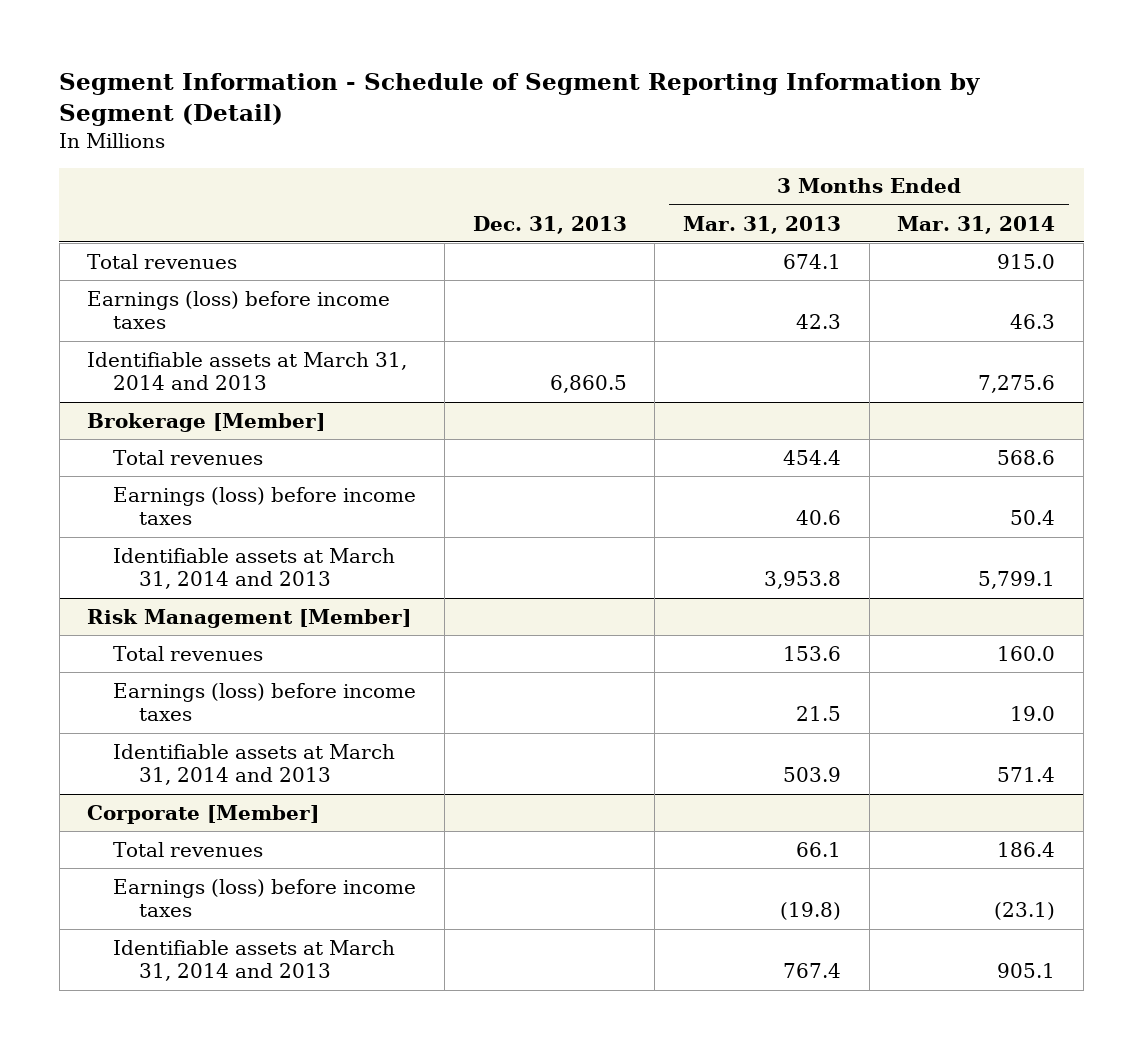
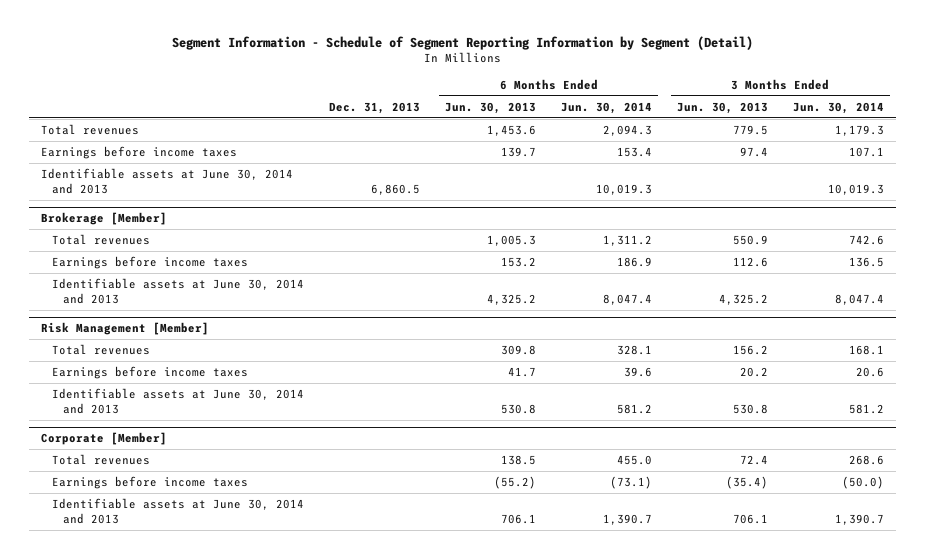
- | Dec. 31, 2013 | 3 Months Ended Mar. 31, 2013 | 3 Months Ended Mar. 31, 2014
+ | Dec. 31, 2013 | 6 Months Ended Jun. 30, 2013 | 6 Months Ended Jun. 30, 2014 | 3 Months Ended Jun. 30, 2013 | 3 Months Ended Jun. 30, 2014
- Earnings (loss) before income taxes | | 42.3 | 46.3
- Identifiable assets at March 31, 2014 and 2013 | 6,860.5 | | 7,275.6
+ Earnings before income taxes | | 139.7 | 153.4 | 97.4 | 107.1
+ Identifiable assets at June 30, 2014 and 2013 | 6,860.5 | | 10,019.3 | | 10,019.3
@ Brokerage [Member]
- Earnings (loss) before income taxes | | 40.6 | 50.4
- Identifiable assets at March 31, 2014 and 2013 | | 3,953.8 | 5,799.1
+ Earnings before income taxes | | 153.2 | 186.9 | 112.6 | 136.5
+ Identifiable assets at June 30, 2014 and 2013 | | 4,325.2 | 8,047.4 | 4,325.2 | 8,047.4
@ Risk Management [Member]
- Earnings (loss) before income taxes | | 21.5 | 19.0
- Identifiable assets at March 31, 2014 and 2013 | | 503.9 | 571.4
+ Earnings before income taxes | | 41.7 | 39.6 | 20.2 | 20.6
+ Identifiable assets at June 30, 2014 and 2013 | | 530.8 | 581.2 | 530.8 | 581.2
@ Corporate [Member]
- Earnings (loss) before income taxes | | (19.8) | (23.1)
- Identifiable assets at March 31, 2014 and 2013 | | 767.4 | 905.1
+ Earnings before income taxes | | (55.2) | (73.1) | (35.4) | (50.0)
+ Identifiable assets at June 30, 2014 and 2013 | | 706.1 | 1,390.7 | 706.1 | 1,390.7

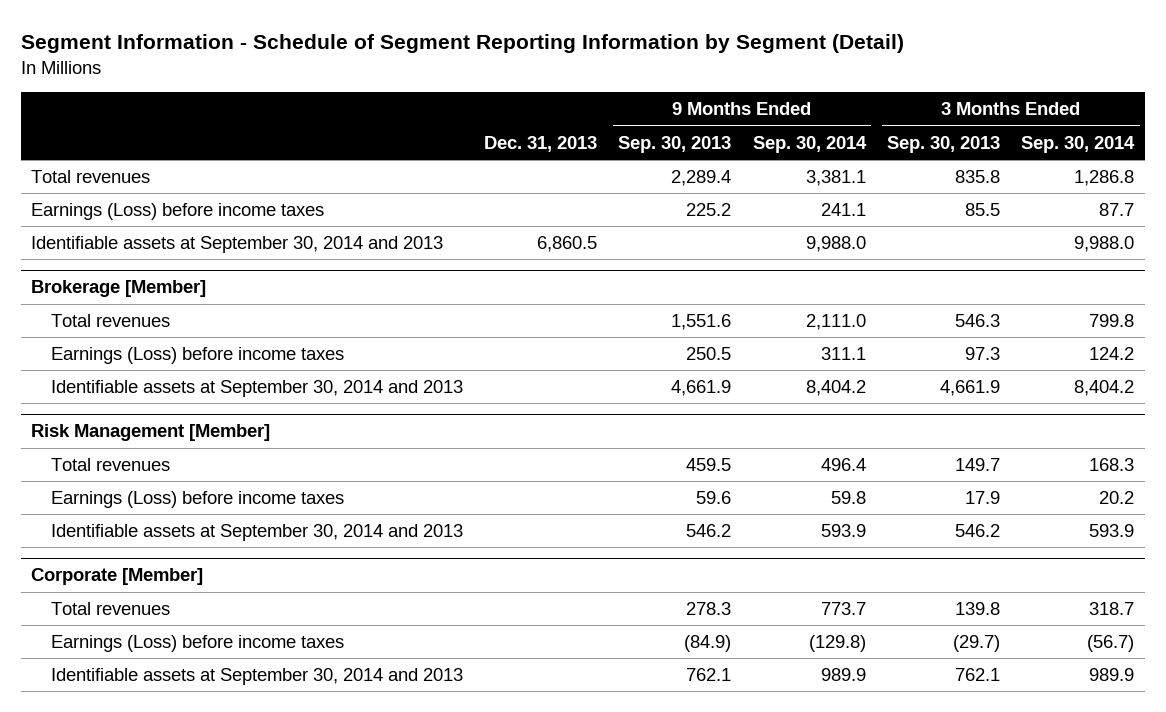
- | Dec. 31, 2013 | 6 Months Ended Jun. 30, 2013 | 6 Months Ended Jun. 30, 2014 | 3 Months Ended Jun. 30, 2013 | 3 Months Ended Jun. 30, 2014
+ | Dec. 31, 2013 | 9 Months Ended Sep. 30, 2013 | 9 Months Ended Sep. 30, 2014 | 3 Months Ended Sep. 30, 2013 | 3 Months Ended Sep. 30, 2014
- Earnings before income taxes | | 139.7 | 153.4 | 97.4 | 107.1
- Identifiable assets at June 30, 2014 and 2013 | 6,860.5 | | 10,019.3 | | 10,019.3
+ Earnings (Loss) before income taxes | | 225.2 | 241.1 | 85.5 | 87.7
+ Identifiable assets at September 30, 2014 and 2013 | 6,860.5 | | 9,988.0 | | 9,988.0
@ Brokerage [Member]
- Earnings before income taxes | | 153.2 | 186.9 | 112.6 | 136.5
- Identifiable assets at June 30, 2014 and 2013 | | 4,325.2 | 8,047.4 | 4,325.2 | 8,047.4
+ Earnings (Loss) before income taxes | | 250.5 | 311.1 | 97.3 | 124.2
+ Identifiable assets at September 30, 2014 and 2013 | | 4,661.9 | 8,404.2 | 4,661.9 | 8,404.2
@ Risk Management [Member]
- Earnings before income taxes | | 41.7 | 39.6 | 20.2 | 20.6
- Identifiable assets at June 30, 2014 and 2013 | | 530.8 | 581.2 | 530.8 | 581.2
+ Earnings (Loss) before income taxes | | 59.6 | 59.8 | 17.9 | 20.2
+ Identifiable assets at September 30, 2014 and 2013 | | 546.2 | 593.9 | 546.2 | 593.9
@ Corporate [Member]
- Earnings before income taxes | | (55.2) | (73.1) | (35.4) | (50.0)
- Identifiable assets at June 30, 2014 and 2013 | | 706.1 | 1,390.7 | 706.1 | 1,390.7
+ Earnings (Loss) before income taxes | | (84.9) | (129.8) | (29.7) | (56.7)
+ Identifiable assets at September 30, 2014 and 2013 | | 762.1 | 989.9 | 762.1 | 989.9

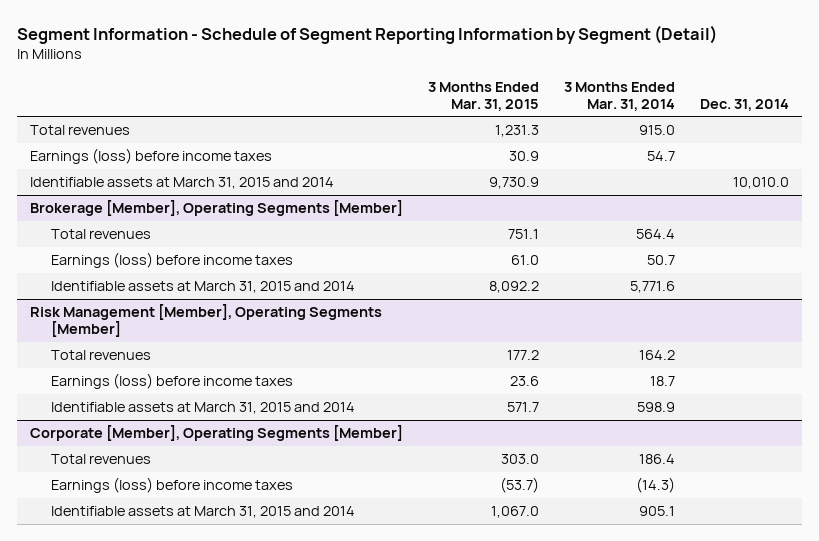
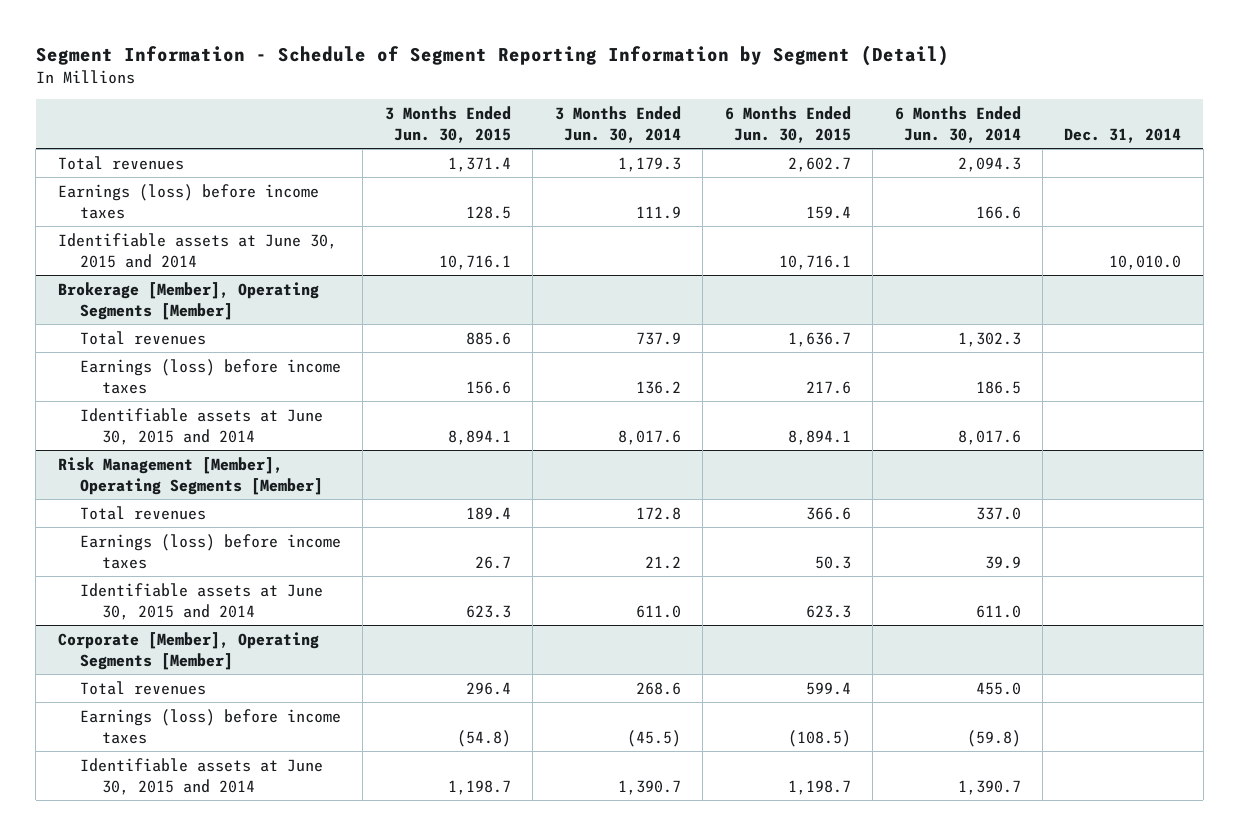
- | 3 Months Ended Mar. 31, 2015 | 3 Months Ended Mar. 31, 2014 | Dec. 31, 2014
+ | 3 Months Ended Jun. 30, 2015 | 3 Months Ended Jun. 30, 2014 | 6 Months Ended Jun. 30, 2015 | 6 Months Ended Jun. 30, 2014 | Dec. 31, 2014
- Identifiable assets at March 31, 2015 and 2014 | 9,730.9 | | 10,010.0
+ Identifiable assets at June 30, 2015 and 2014 | 10,716.1 | | 10,716.1 | | 10,010.0
@ Brokerage [Member], Operating Segments [Member]
- Identifiable assets at March 31, 2015 and 2014 | 8,092.2 | 5,771.6 |
+ Identifiable assets at June 30, 2015 and 2014 | 8,894.1 | 8,017.6 | 8,894.1 | 8,017.6 |
@ Risk Management [Member], Operating Segments [Member]
- Identifiable assets at March 31, 2015 and 2014 | 571.7 | 598.9 |
+ Identifiable assets at June 30, 2015 and 2014 | 623.3 | 611.0 | 623.3 | 611.0 |
@ Corporate [Member], Operating Segments [Member]
- Identifiable assets at March 31, 2015 and 2014 | 1,067.0 | 905.1 |
+ Identifiable assets at June 30, 2015 and 2014 | 1,198.7 | 1,390.7 | 1,198.7 | 1,390.7 |

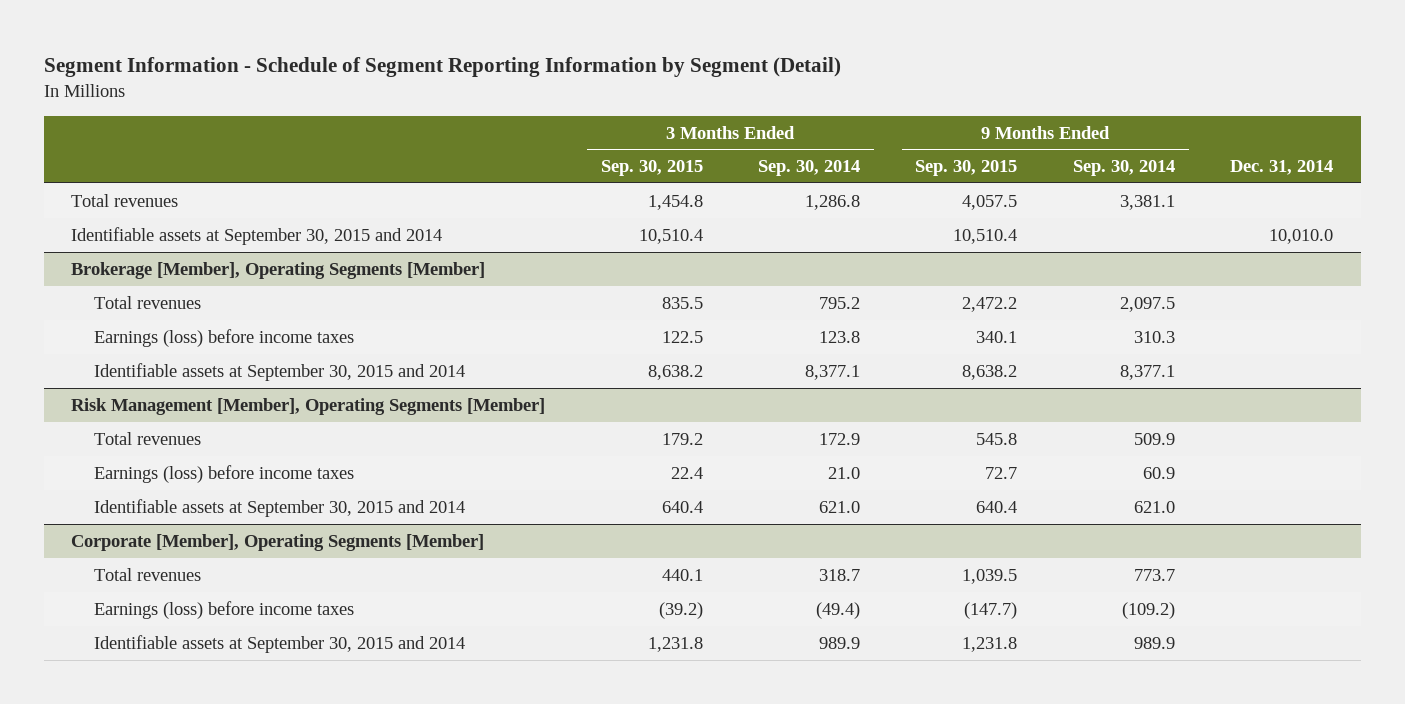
- | 3 Months Ended Jun. 30, 2015 | 3 Months Ended Jun. 30, 2014 | 6 Months Ended Jun. 30, 2015 | 6 Months Ended Jun. 30, 2014 | Dec. 31, 2014
+ | 3 Months Ended Sep. 30, 2015 | 3 Months Ended Sep. 30, 2014 | 9 Months Ended Sep. 30, 2015 | 9 Months Ended Sep. 30, 2014 | Dec. 31, 2014
- Earnings (loss) before income taxes | 128.5 | 111.9 | 159.4 | 166.6 |
- Identifiable assets at June 30, 2015 and 2014 | 10,716.1 | | 10,716.1 | | 10,010.0
+ Identifiable assets at September 30, 2015 and 2014 | 10,510.4 | | 10,510.4 | | 10,010.0
@ Brokerage [Member], Operating Segments [Member]
- Identifiable assets at June 30, 2015 and 2014 | 8,894.1 | 8,017.6 | 8,894.1 | 8,017.6 |
+ Identifiable assets at September 30, 2015 and 2014 | 8,638.2 | 8,377.1 | 8,638.2 | 8,377.1 |
@ Risk Management [Member], Operating Segments [Member]
- Identifiable assets at June 30, 2015 and 2014 | 623.3 | 611.0 | 623.3 | 611.0 |
+ Identifiable assets at September 30, 2015 and 2014 | 640.4 | 621.0 | 640.4 | 621.0 |
@ Corporate [Member], Operating Segments [Member]
- Identifiable assets at June 30, 2015 and 2014 | 1,198.7 | 1,390.7 | 1,198.7 | 1,390.7 |
+ Identifiable assets at September 30, 2015 and 2014 | 1,231.8 | 989.9 | 1,231.8 | 989.9 |

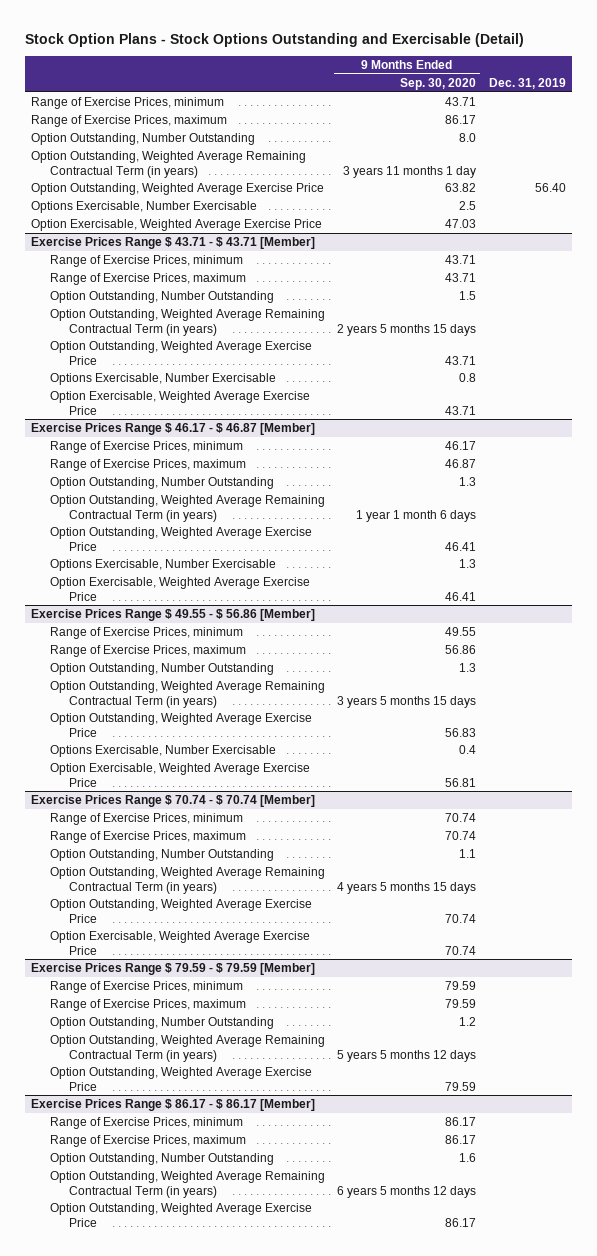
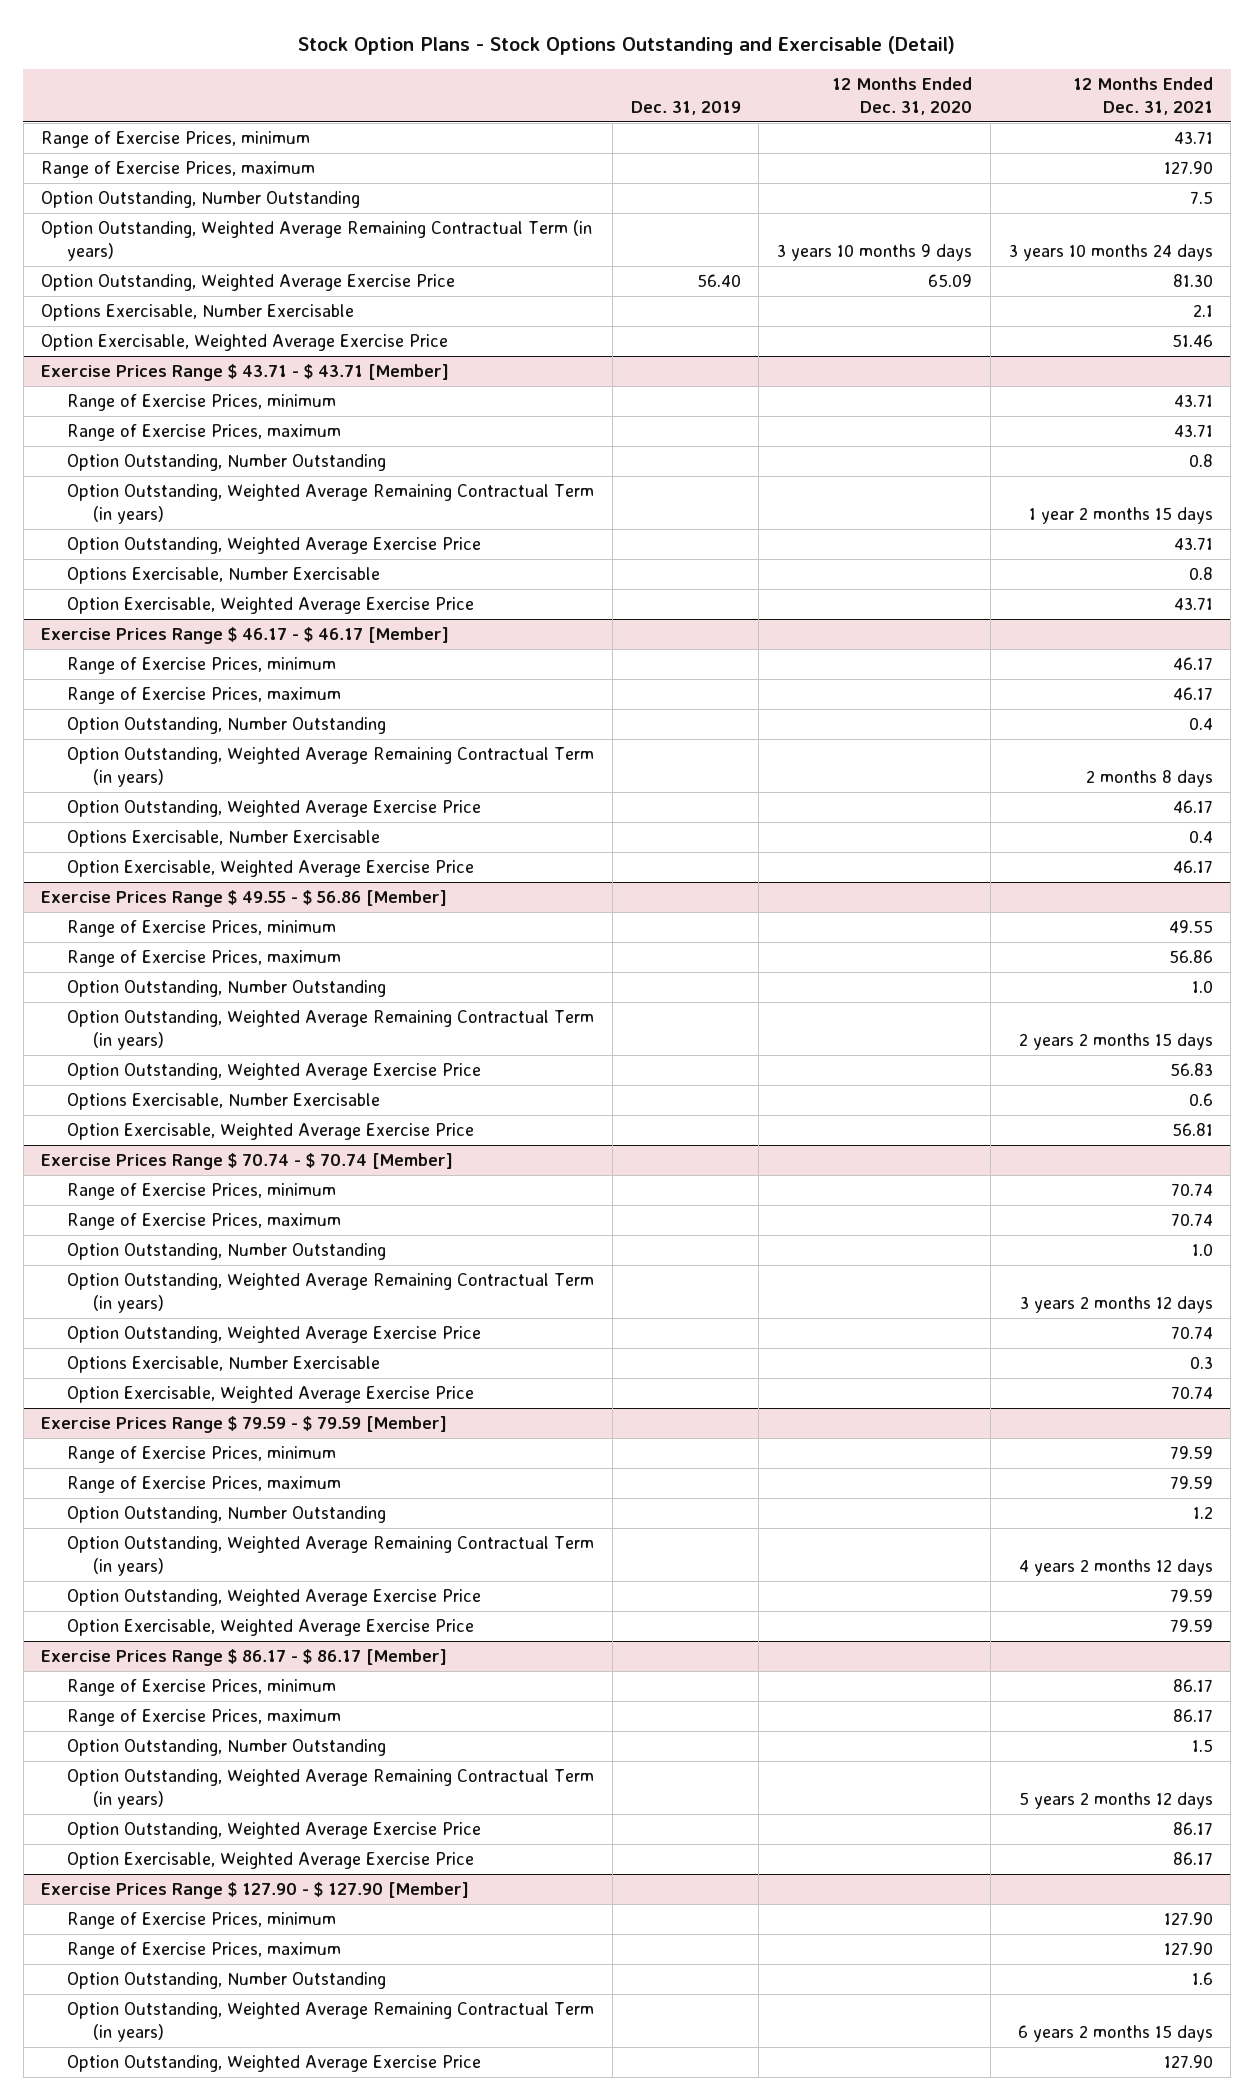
- | 9 Months Ended Sep. 30, 2020 | Dec. 31, 2019
+ | Dec. 31, 2019 | 12 Months Ended Dec. 31, 2020 | 12 Months Ended Dec. 31, 2021
- Exercise Prices Range $ 46.17 - $ 46.87 [Member]
+ Exercise Prices Range $ 46.17 - $ 46.17 [Member]
@ Exercise Prices Range $ 70.74 - $ 70.74 [Member]
+ Options Exercisable, Number Exercisable | | | 0.3
@ Exercise Prices Range $ 79.59 - $ 79.59 [Member]
+ Option Exercisable, Weighted Average Exercise Price | | | 79.59
@ Exercise Prices Range $ 86.17 - $ 86.17 [Member]
+ Option Exercisable, Weighted Average Exercise Price | | | 86.17
+ Exercise Prices Range $ 127.90 - $ 127.90 [Member]
+ Range of Exercise Prices, minimum | | | 127.90
+ Range of Exercise Prices, maximum | | | 127.90
+ Option Outstanding, Number Outstanding | | | 1.6
+ Option Outstanding, Weighted Average Remaining Contractual Term (in years) | | | 6 years 2 months 15 days
+ Option Outstanding, Weighted Average Exercise Price | | | 127.90

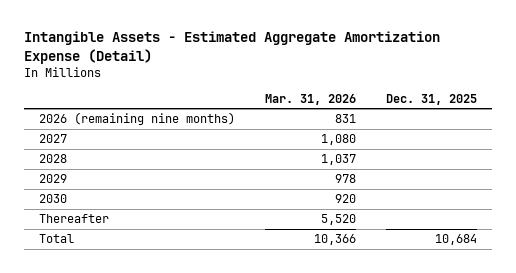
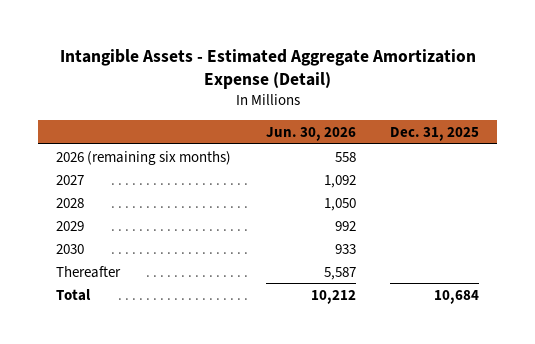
- | Mar. 31, 2026 | Dec. 31, 2025
+ | Jun. 30, 2026 | Dec. 31, 2025
- 2026 (remaining nine months) | 831 |
+ 2026 (remaining six months) | 558 |

